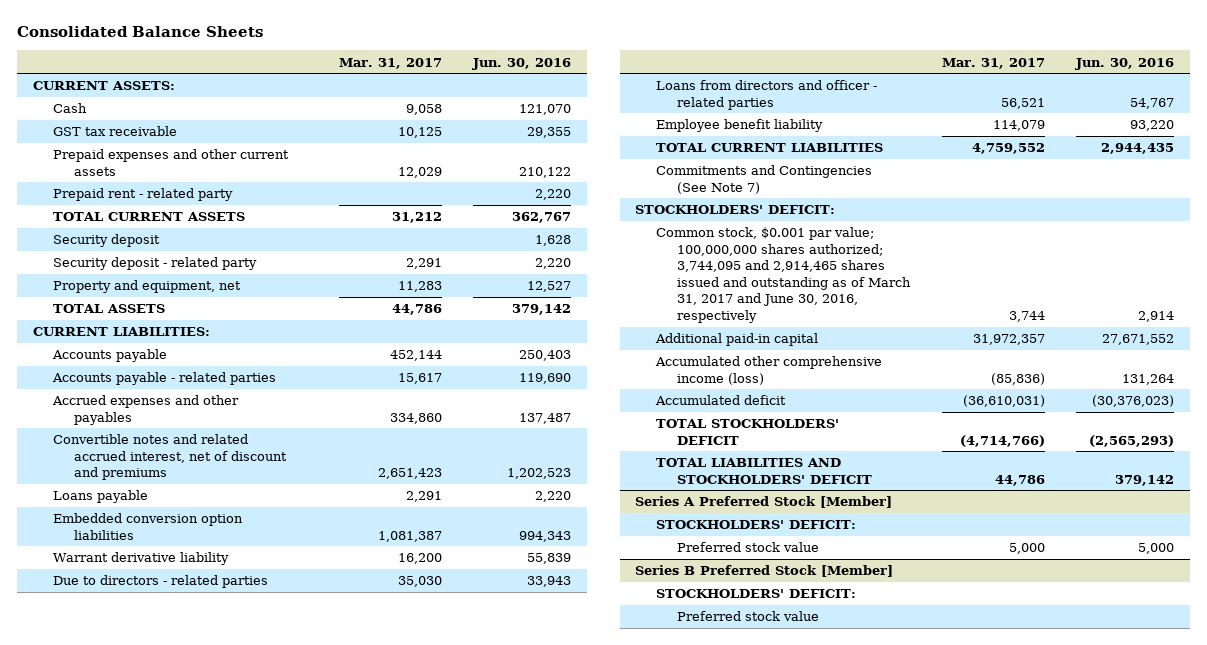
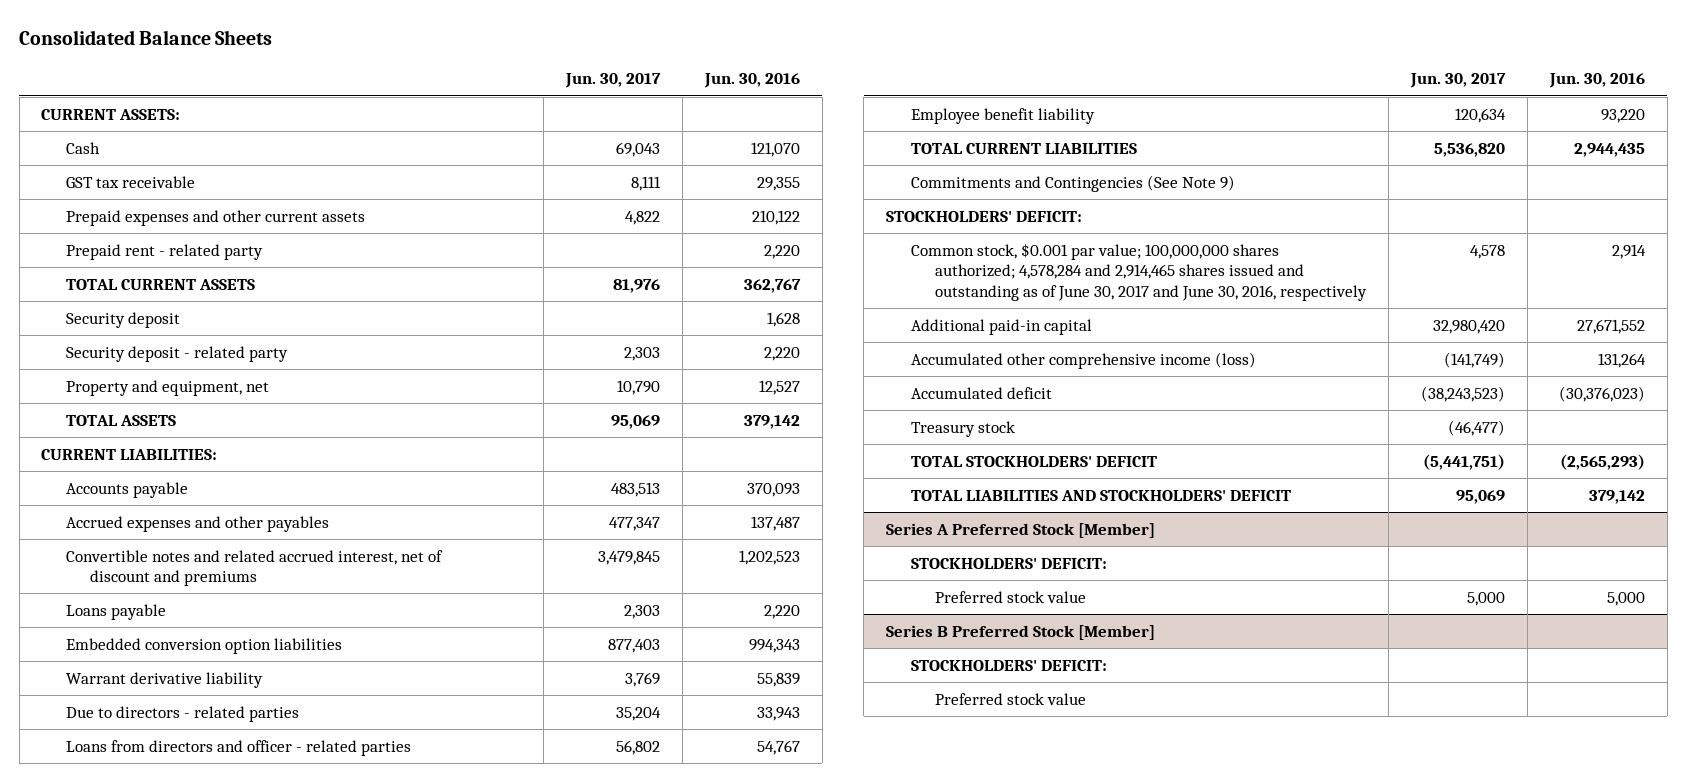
- | Mar. 31, 2017 | Jun. 30, 2016
+ | Jun. 30, 2017 | Jun. 30, 2016
- Accounts payable | 452,144 | 250,403
- Accounts payable - related parties | 15,617 | 119,690
+ Accounts payable | 483,513 | 370,093
- Commitments and Contingencies (See Note 7)
+ Commitments and Contingencies (See Note 9)
- Common stock, $0.001 par value; 100,000,000 shares authorized; 3,744,095 and 2,914,465 shares issued and outstanding as of March 31, 2017 and June 30, 2016, respectively | 3,744 | 2,914
+ Common stock, $0.001 par value; 100,000,000 shares authorized; 4,578,284 and 2,914,465 shares issued and outstanding as of June 30, 2017 and June 30, 2016, respectively | 4,578 | 2,914
+ Treasury stock | (46,477) |

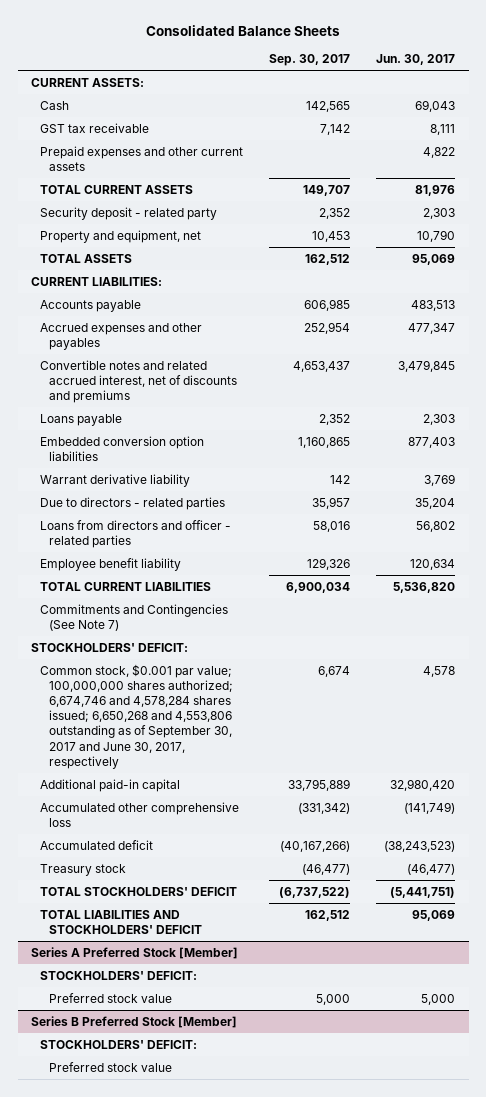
- | Jun. 30, 2017 | Jun. 30, 2016
+ | Sep. 30, 2017 | Jun. 30, 2017
- Prepaid rent - related party | | 2,220
- Security deposit | | 1,628
- Convertible notes and related accrued interest, net of discount and premiums | 3,479,845 | 1,202,523
+ Convertible notes and related accrued interest, net of discounts and premiums | 4,653,437 | 3,479,845
- Commitments and Contingencies (See Note 9)
+ Commitments and Contingencies (See Note 7)
- Common stock, $0.001 par value; 100,000,000 shares authorized; 4,578,284 and 2,914,465 shares issued and outstanding as of June 30, 2017 and June 30, 2016, respectively | 4,578 | 2,914
+ Common stock, $0.001 par value; 100,000,000 shares authorized; 6,674,746 and 4,578,284 shares issued; 6,650,268 and 4,553,806 outstanding as of September 30, 2017 and June 30, 2017, respectively | 6,674 | 4,578
- Accumulated other comprehensive income (loss) | (141,749) | 131,264
+ Accumulated other comprehensive loss | (331,342) | (141,749)

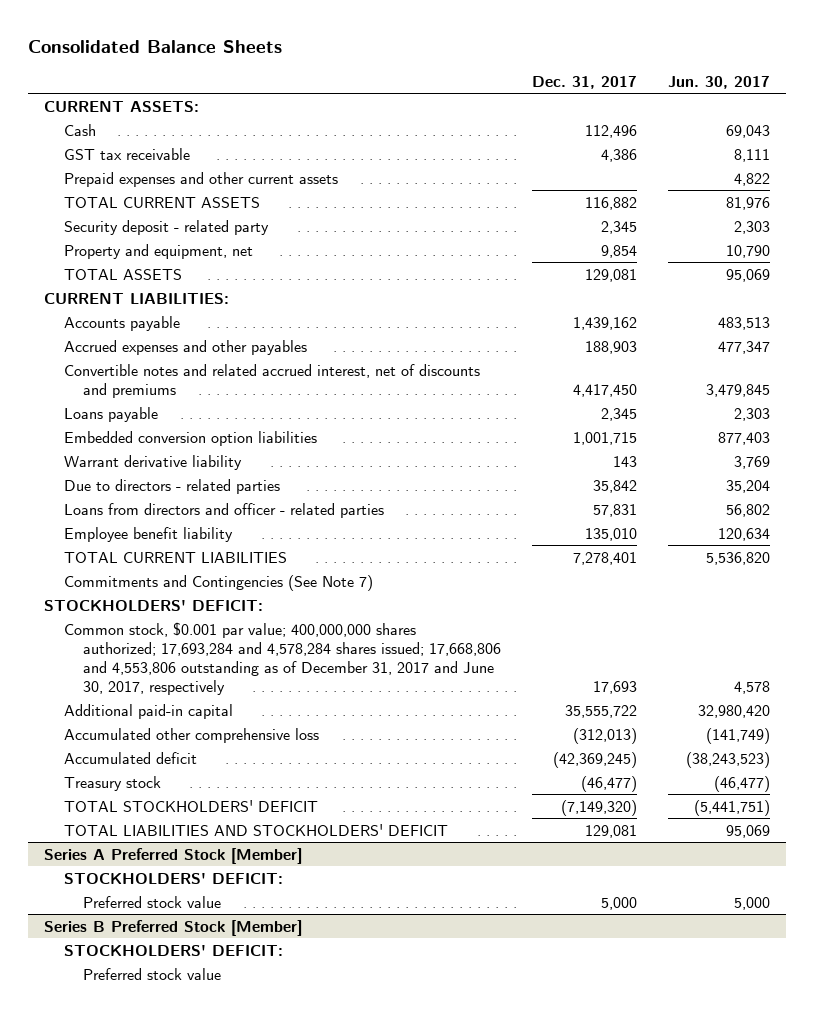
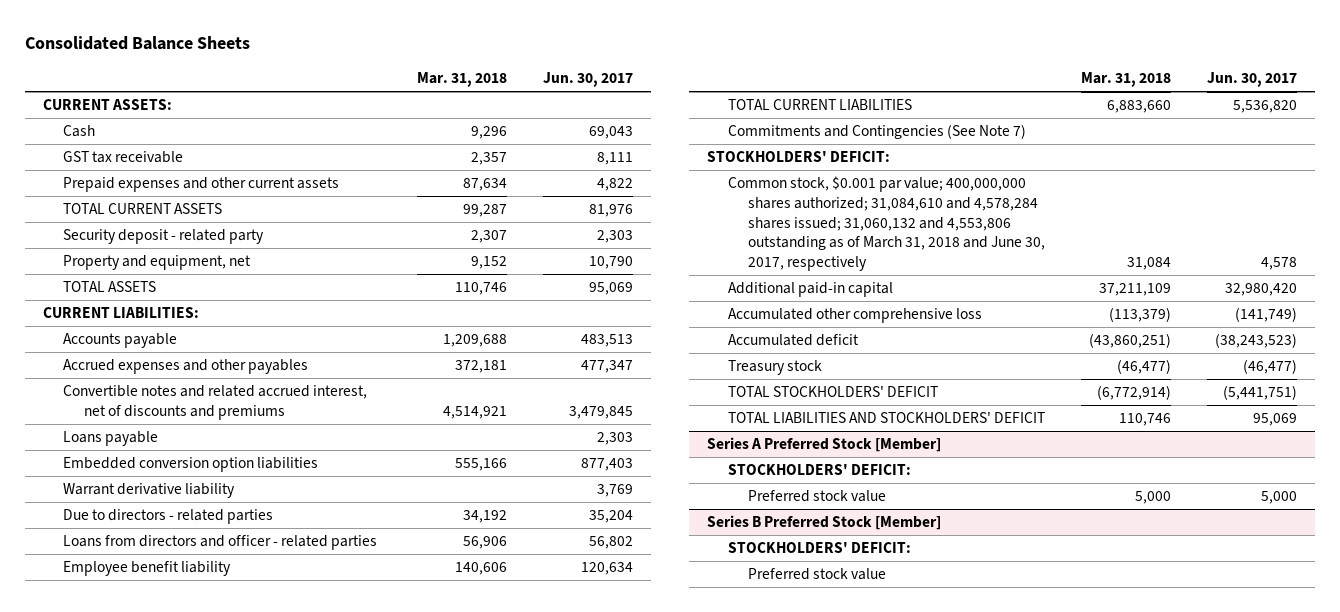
- | Dec. 31, 2017 | Jun. 30, 2017
+ | Mar. 31, 2018 | Jun. 30, 2017
- Common stock, $0.001 par value; 400,000,000 shares authorized; 17,693,284 and 4,578,284 shares issued; 17,668,806 and 4,553,806 outstanding as of December 31, 2017 and June 30, 2017, respectively | 17,693 | 4,578
+ Common stock, $0.001 par value; 400,000,000 shares authorized; 31,084,610 and 4,578,284 shares issued; 31,060,132 and 4,553,806 outstanding as of March 31, 2018 and June 30, 2017, respectively | 31,084 | 4,578

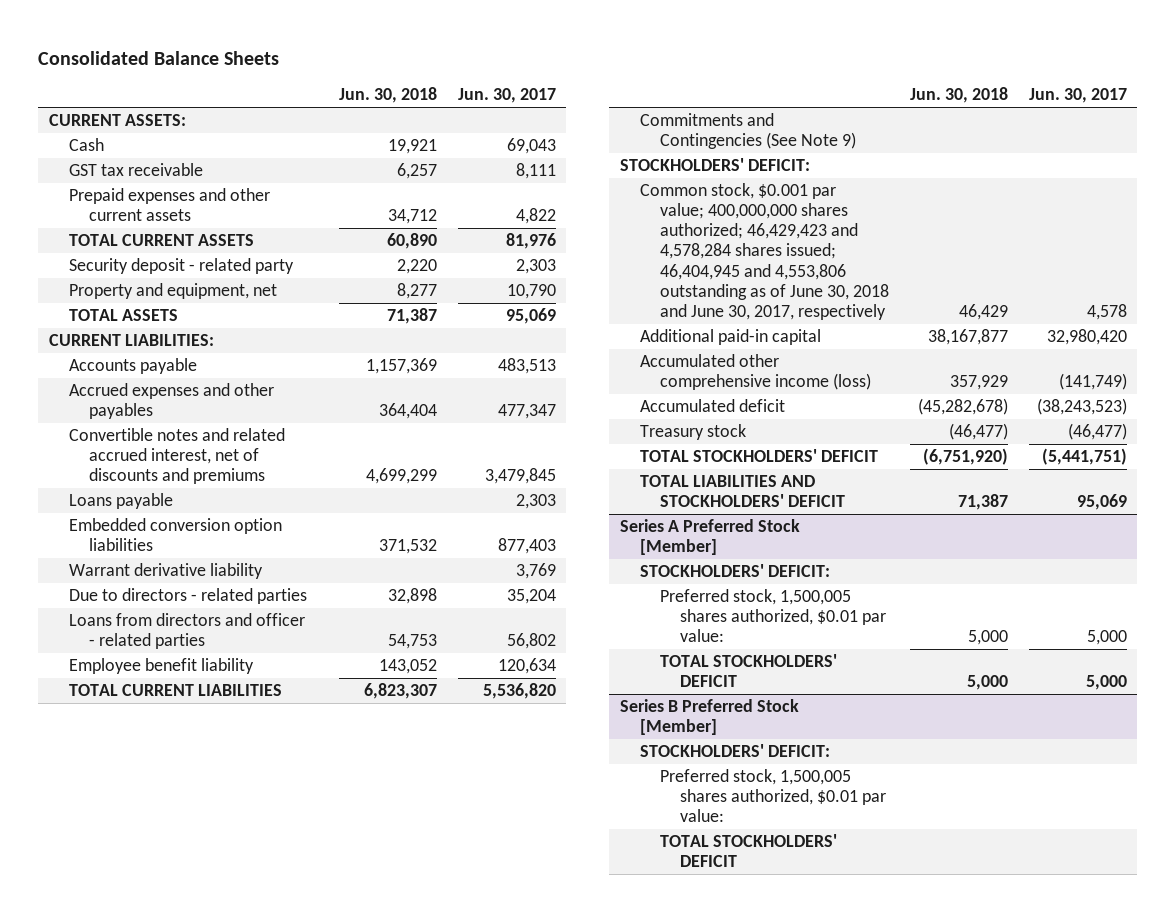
- | Mar. 31, 2018 | Jun. 30, 2017
+ | Jun. 30, 2018 | Jun. 30, 2017
- Commitments and Contingencies (See Note 7)
+ Commitments and Contingencies (See Note 9)
- Common stock, $0.001 par value; 400,000,000 shares authorized; 31,084,610 and 4,578,284 shares issued; 31,060,132 and 4,553,806 outstanding as of March 31, 2018 and June 30, 2017, respectively | 31,084 | 4,578
+ Common stock, $0.001 par value; 400,000,000 shares authorized; 46,429,423 and 4,578,284 shares issued; 46,404,945 and 4,553,806 outstanding as of June 30, 2018 and June 30, 2017, respectively | 46,429 | 4,578
- Accumulated other comprehensive loss | (113,379) | (141,749)
+ Accumulated other comprehensive income (loss) | 357,929 | (141,749)
@ Series A Preferred Stock [Member]
- Preferred stock value | 5,000 | 5,000
+ Preferred stock, 1,500,005 shares authorized, $0.01 par value: | 5,000 | 5,000
+ TOTAL STOCKHOLDERS' DEFICIT | 5,000 | 5,000
@ Series B Preferred Stock [Member]
- Preferred stock value
+ Preferred stock, 1,500,005 shares authorized, $0.01 par value:
+ TOTAL STOCKHOLDERS' DEFICIT

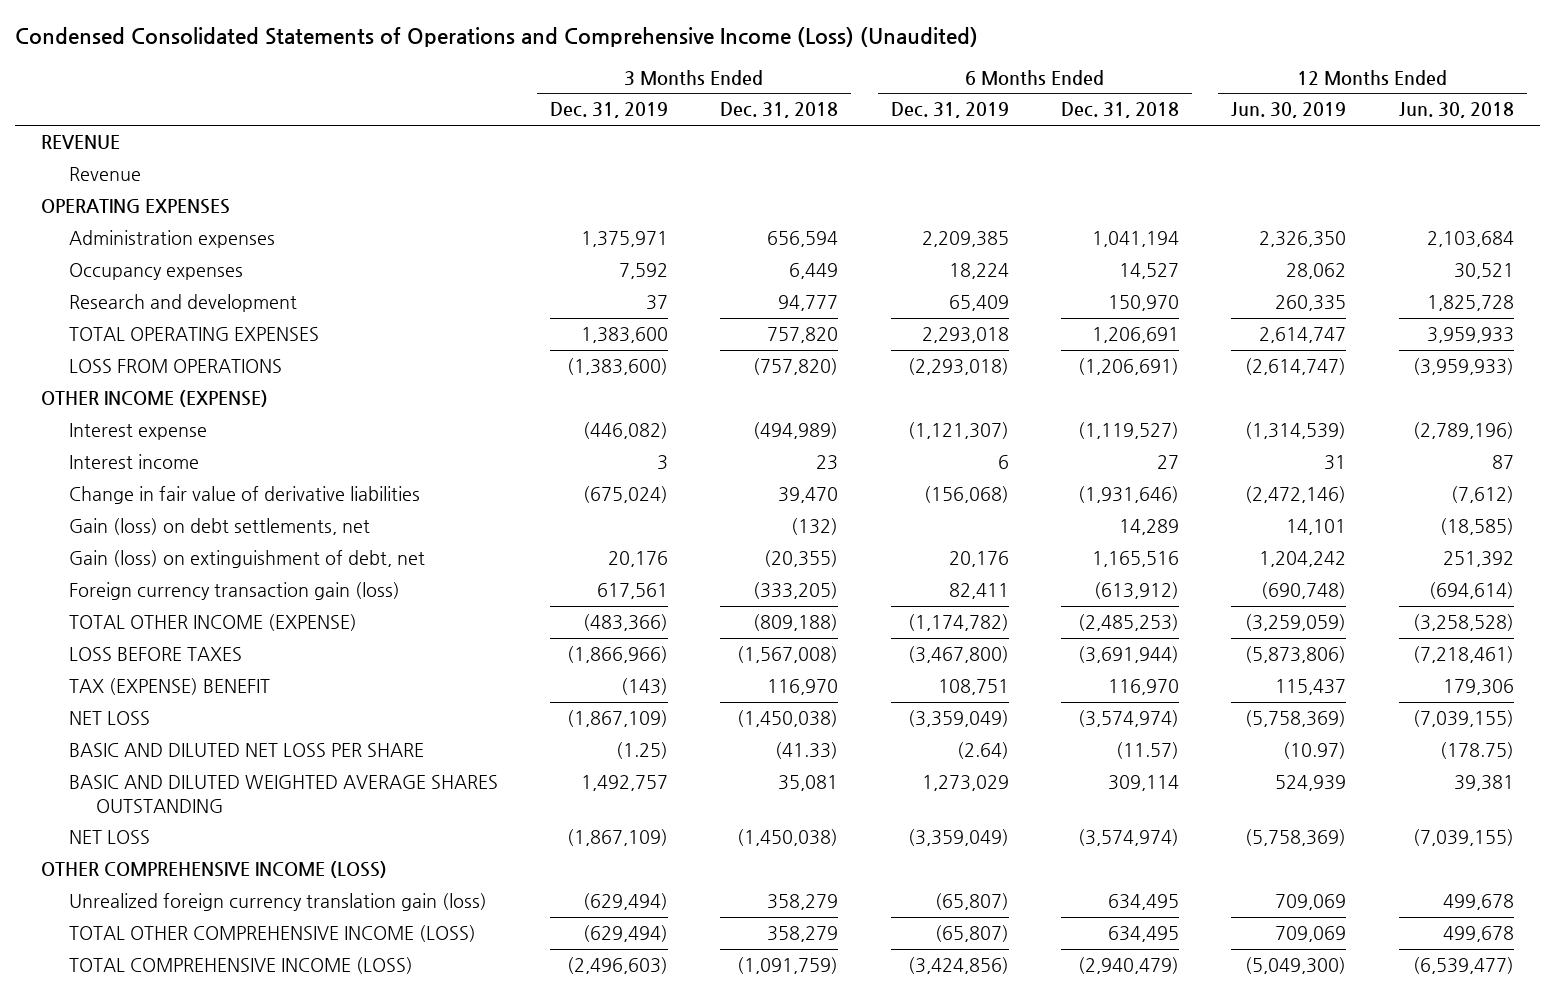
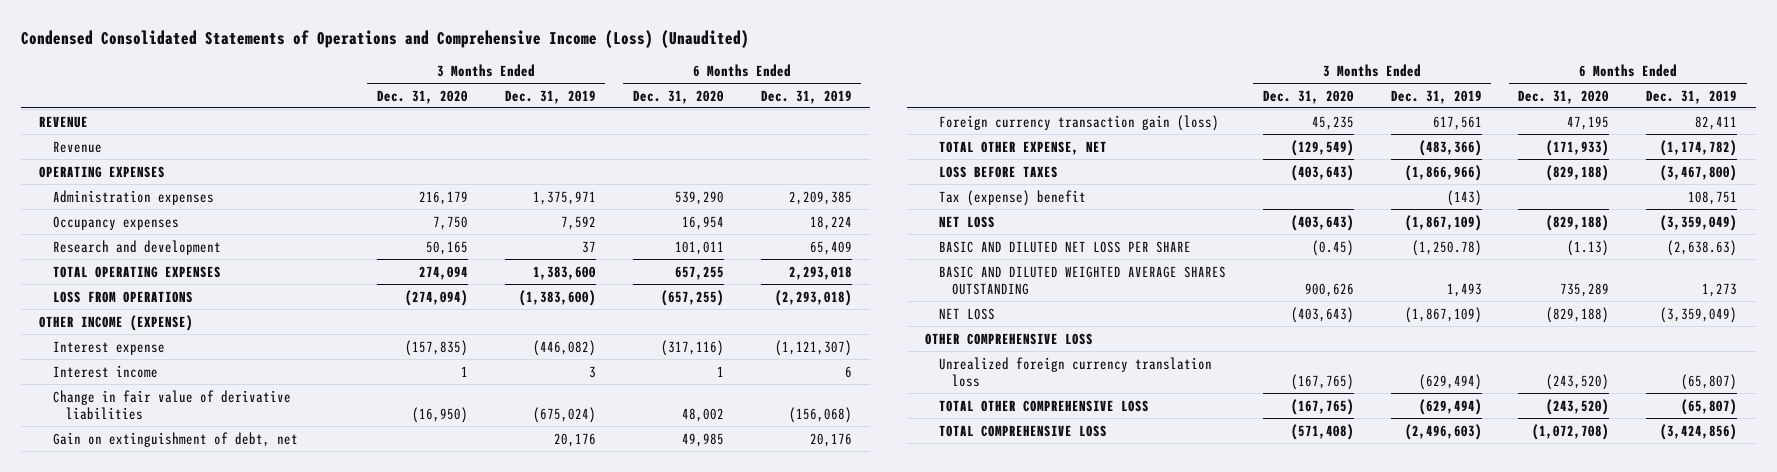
- | 3 Months Ended Dec. 31, 2019 | 3 Months Ended Dec. 31, 2018 | 6 Months Ended Dec. 31, 2019 | 6 Months Ended Dec. 31, 2018 | 12 Months Ended Jun. 30, 2019 | 12 Months Ended Jun. 30, 2018
+ | 3 Months Ended Dec. 31, 2020 | 3 Months Ended Dec. 31, 2019 | 6 Months Ended Dec. 31, 2020 | 6 Months Ended Dec. 31, 2019
- Gain (loss) on debt settlements, net | | (132) | | 14,289 | 14,101 | (18,585)
- Gain (loss) on extinguishment of debt, net | 20,176 | (20,355) | 20,176 | 1,165,516 | 1,204,242 | 251,392
+ Gain on extinguishment of debt, net | | 20,176 | 49,985 | 20,176
- TOTAL OTHER INCOME (EXPENSE) | (483,366) | (809,188) | (1,174,782) | (2,485,253) | (3,259,059) | (3,258,528)
+ TOTAL OTHER EXPENSE, NET | (129,549) | (483,366) | (171,933) | (1,174,782)
- TAX (EXPENSE) BENEFIT | (143) | 116,970 | 108,751 | 116,970 | 115,437 | 179,306
+ Tax (expense) benefit | | (143) | | 108,751
- BASIC AND DILUTED NET LOSS PER SHARE | (1.25) | (41.33) | (2.64) | (11.57) | (10.97) | (178.75)
- BASIC AND DILUTED WEIGHTED AVERAGE SHARES OUTSTANDING | 1,492,757 | 35,081 | 1,273,029 | 309,114 | 524,939 | 39,381
+ BASIC AND DILUTED NET LOSS PER SHARE | (0.45) | (1,250.78) | (1.13) | (2,638.63)
+ BASIC AND DILUTED WEIGHTED AVERAGE SHARES OUTSTANDING | 900,626 | 1,493 | 735,289 | 1,273
- OTHER COMPREHENSIVE INCOME (LOSS)
- Unrealized foreign currency translation gain (loss) | (629,494) | 358,279 | (65,807) | 634,495 | 709,069 | 499,678
- TOTAL OTHER COMPREHENSIVE INCOME (LOSS) | (629,494) | 358,279 | (65,807) | 634,495 | 709,069 | 499,678
- TOTAL COMPREHENSIVE INCOME (LOSS) | (2,496,603) | (1,091,759) | (3,424,856) | (2,940,479) | (5,049,300) | (6,539,477)
+ OTHER COMPREHENSIVE LOSS
+ Unrealized foreign currency translation loss | (167,765) | (629,494) | (243,520) | (65,807)
+ TOTAL OTHER COMPREHENSIVE LOSS | (167,765) | (629,494) | (243,520) | (65,807)
+ TOTAL COMPREHENSIVE LOSS | (571,408) | (2,496,603) | (1,072,708) | (3,424,856)

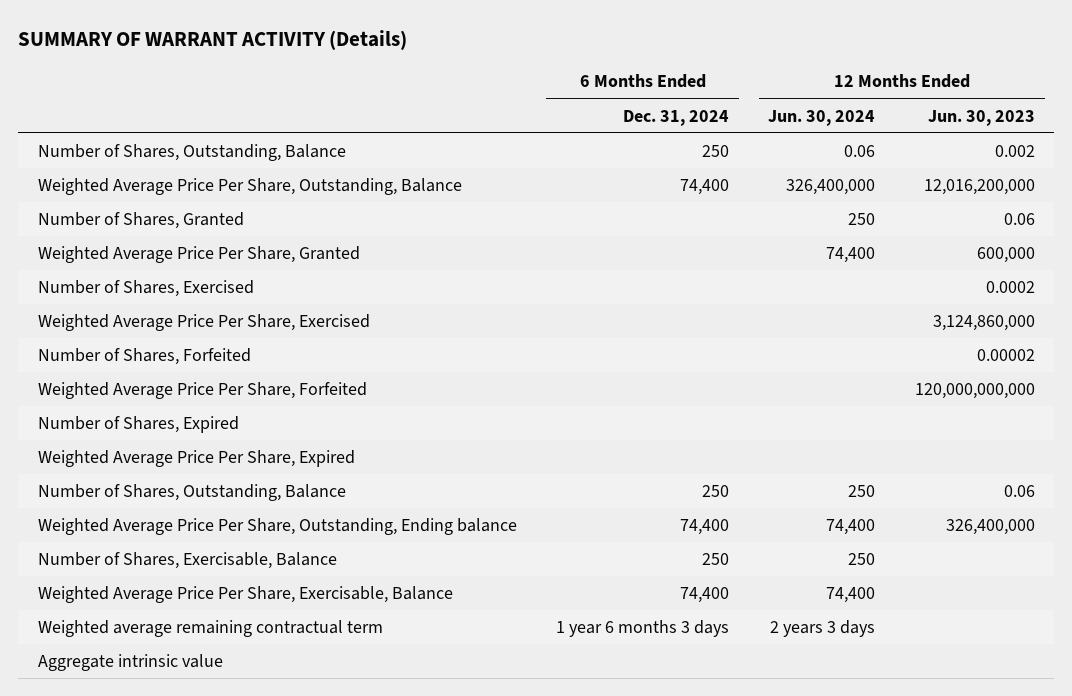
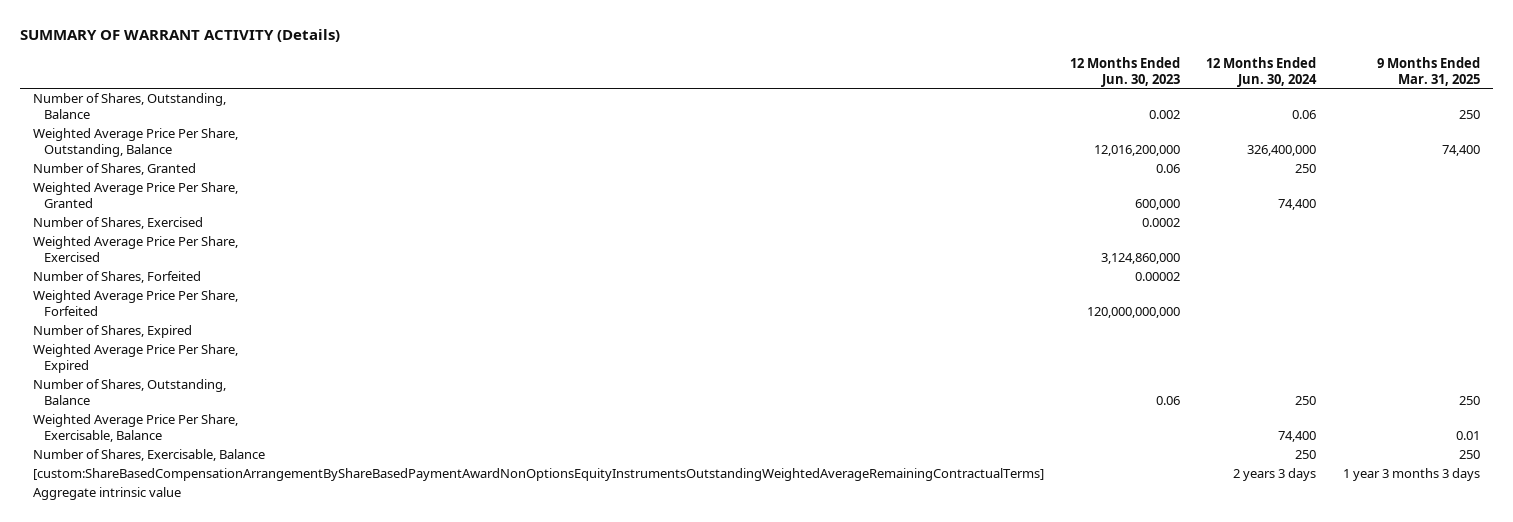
- | 6 Months Ended Dec. 31, 2024 | 12 Months Ended Jun. 30, 2024 | 12 Months Ended Jun. 30, 2023
+ | 12 Months Ended Jun. 30, 2023 | 12 Months Ended Jun. 30, 2024 | 9 Months Ended Mar. 31, 2025
- Weighted Average Price Per Share, Outstanding, Ending balance | 74,400 | 74,400 | 326,400,000
- Weighted average remaining contractual term | 1 year 6 months 3 days | 2 years 3 days |
moved down: Number of Shares, Exercisable, Balance | | 250 | 250
+ [custom:ShareBasedCompensationArrangementByShareBasedPaymentAwardNonOptionsEquityInstrumentsOutstandingWeightedAverageRemainingContractualTerms] | | 2 years 3 days | 1 year 3 months 3 days

